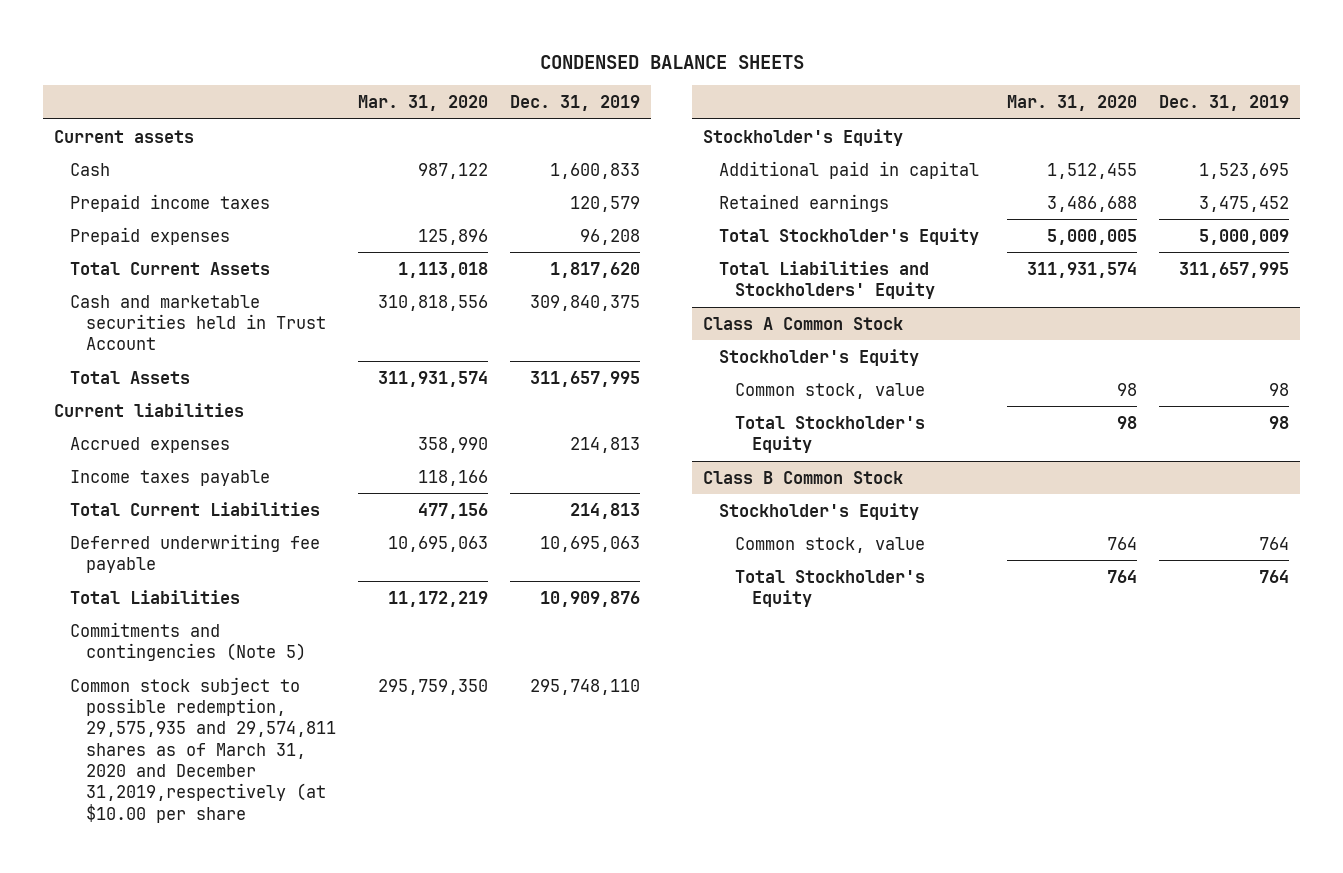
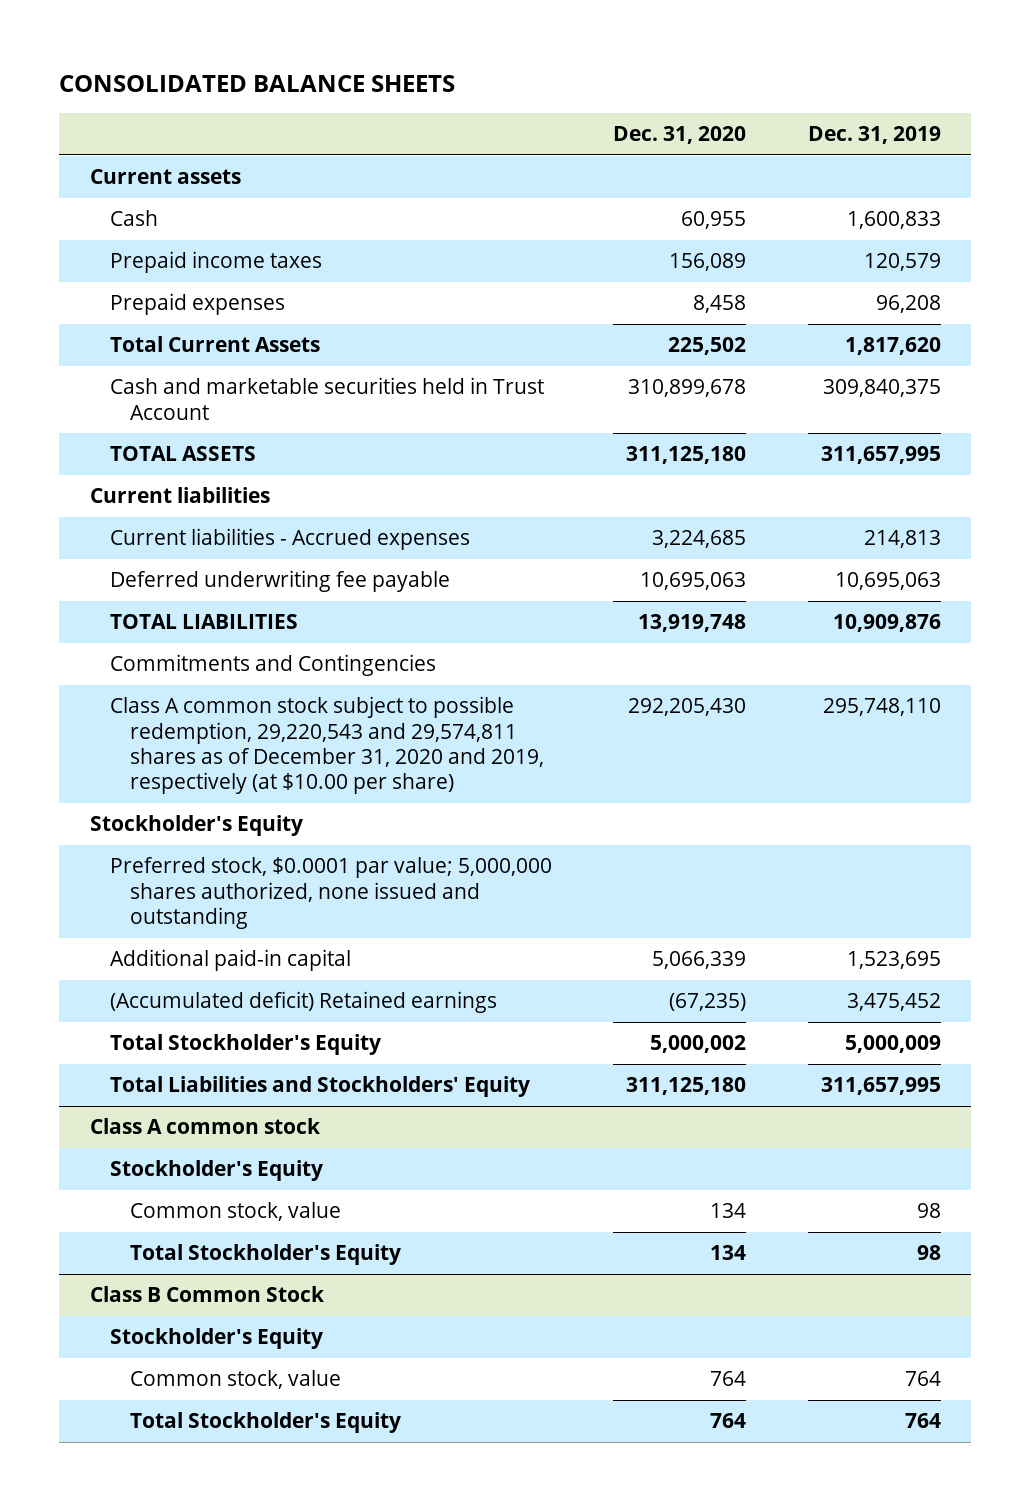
- CONDENSED BALANCE SHEETS
+ CONSOLIDATED BALANCE SHEETS
- | Mar. 31, 2020 | Dec. 31, 2019
+ | Dec. 31, 2020 | Dec. 31, 2019
- Total Assets | 311,931,574 | 311,657,995
+ TOTAL ASSETS | 311,125,180 | 311,657,995
- Accrued expenses | 358,990 | 214,813
- Income taxes payable | 118,166 |
- Total Current Liabilities | 477,156 | 214,813
+ Current liabilities - Accrued expenses | 3,224,685 | 214,813
- Total Liabilities | 11,172,219 | 10,909,876
- Commitments and contingencies (Note 5)
- Common stock subject to possible redemption, 29,575,935 and 29,574,811 shares as of March 31, 2020 and December 31,2019,respectively (at $10.00 per share | 295,759,350 | 295,748,110
+ TOTAL LIABILITIES | 13,919,748 | 10,909,876
+ Commitments and Contingencies
+ Class A common stock subject to possible redemption, 29,220,543 and 29,574,811 shares as of December 31, 2020 and 2019, respectively (at $10.00 per share) | 292,205,430 | 295,748,110
- Additional paid in capital | 1,512,455 | 1,523,695
- Retained earnings | 3,486,688 | 3,475,452
+ Preferred stock, $0.0001 par value; 5,000,000 shares authorized, none issued and outstanding
+ Additional paid-in capital | 5,066,339 | 1,523,695
+ (Accumulated deficit) Retained earnings | (67,235) | 3,475,452
- Class A Common Stock
+ Class A common stock

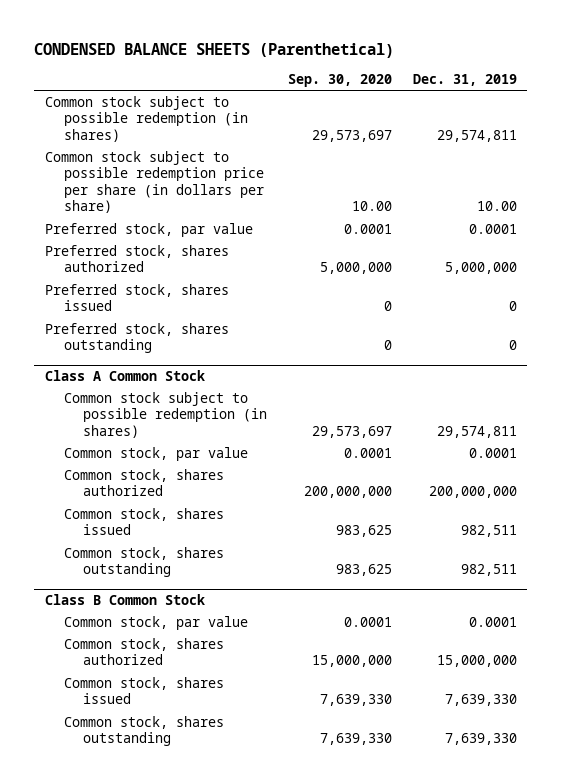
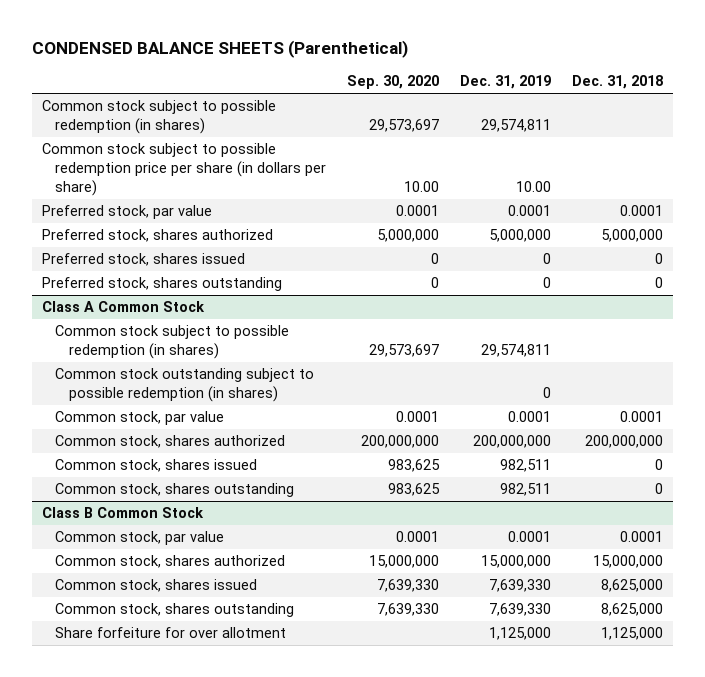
- | Sep. 30, 2020 | Dec. 31, 2019
+ | Sep. 30, 2020 | Dec. 31, 2019 | Dec. 31, 2018
@ Class A Common Stock
+ Common stock outstanding subject to possible redemption (in shares) | | 0 |
@ Class B Common Stock
+ Share forfeiture for over allotment | | 1,125,000 | 1,125,000

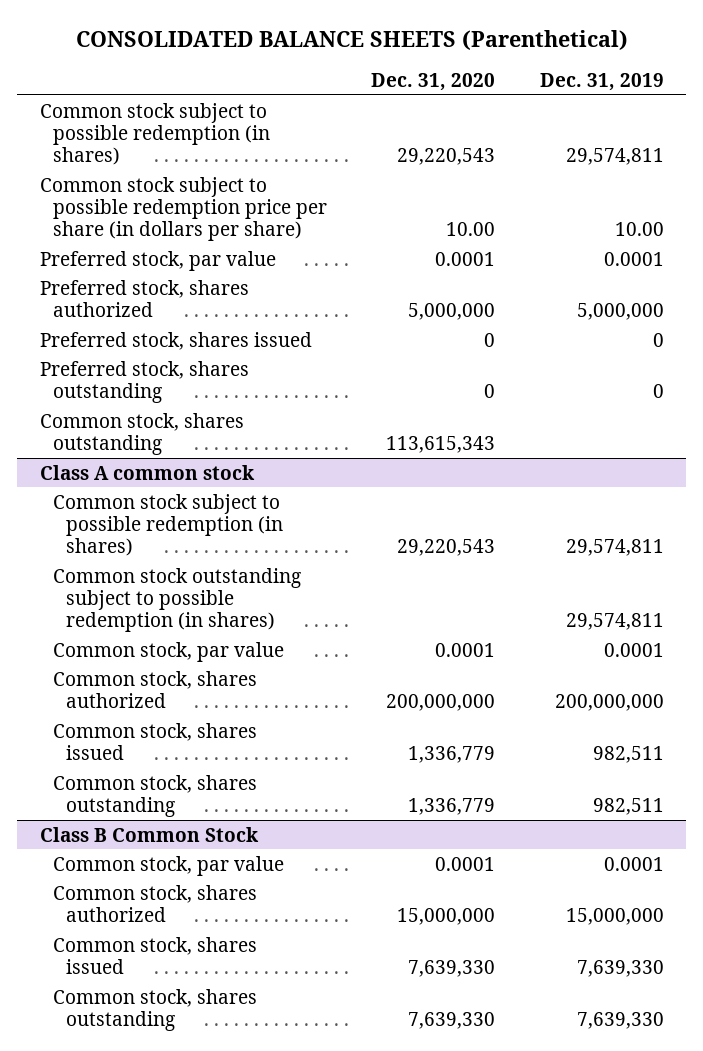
- CONDENSED BALANCE SHEETS (Parenthetical)
+ CONSOLIDATED BALANCE SHEETS (Parenthetical)
- | Sep. 30, 2020 | Dec. 31, 2019 | Dec. 31, 2018
+ | Dec. 31, 2020 | Dec. 31, 2019
- Class A Common Stock
+ Common stock, shares outstanding | 113,615,343 |
+ Class A common stock
- Common stock outstanding subject to possible redemption (in shares) | | 0 |
+ Common stock outstanding subject to possible redemption (in shares) | | 29,574,811
@ Class B Common Stock
- Share forfeiture for over allotment | | 1,125,000 | 1,125,000

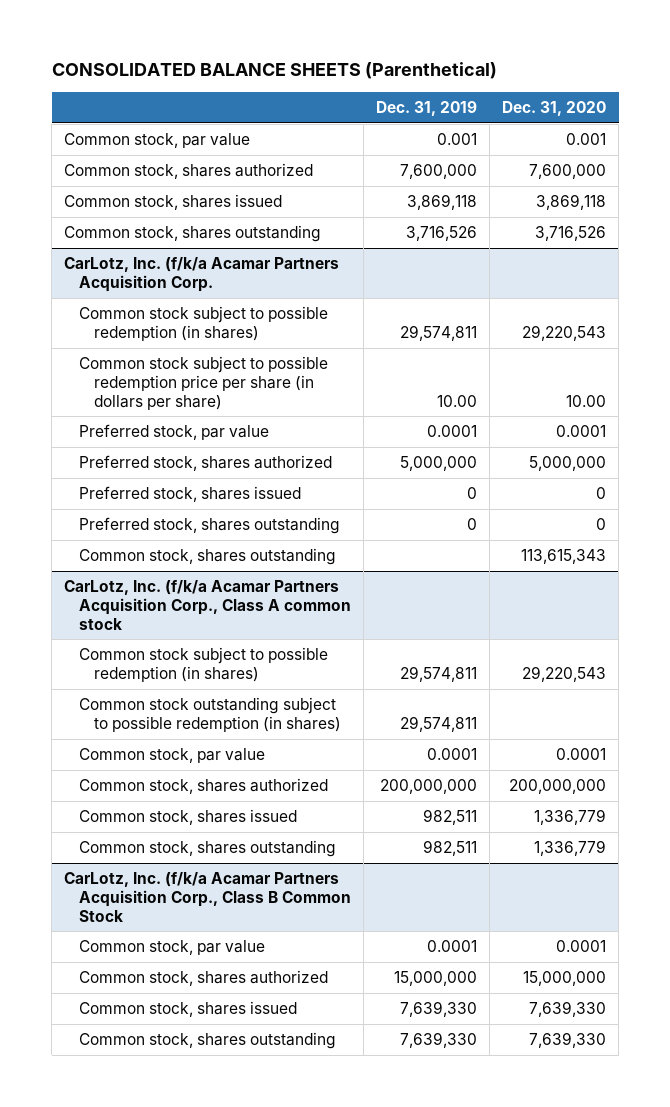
- | Dec. 31, 2020 | Dec. 31, 2019
+ | Dec. 31, 2019 | Dec. 31, 2020
+ Common stock, par value | 0.001 | 0.001
+ Common stock, shares authorized | 7,600,000 | 7,600,000
+ Common stock, shares issued | 3,869,118 | 3,869,118
+ Common stock, shares outstanding | 3,716,526 | 3,716,526
+ CarLotz, Inc. (f/k/a Acamar Partners Acquisition Corp.
- Class A common stock
+ CarLotz, Inc. (f/k/a Acamar Partners Acquisition Corp., Class A common stock
- Class B Common Stock
+ CarLotz, Inc. (f/k/a Acamar Partners Acquisition Corp., Class B Common Stock

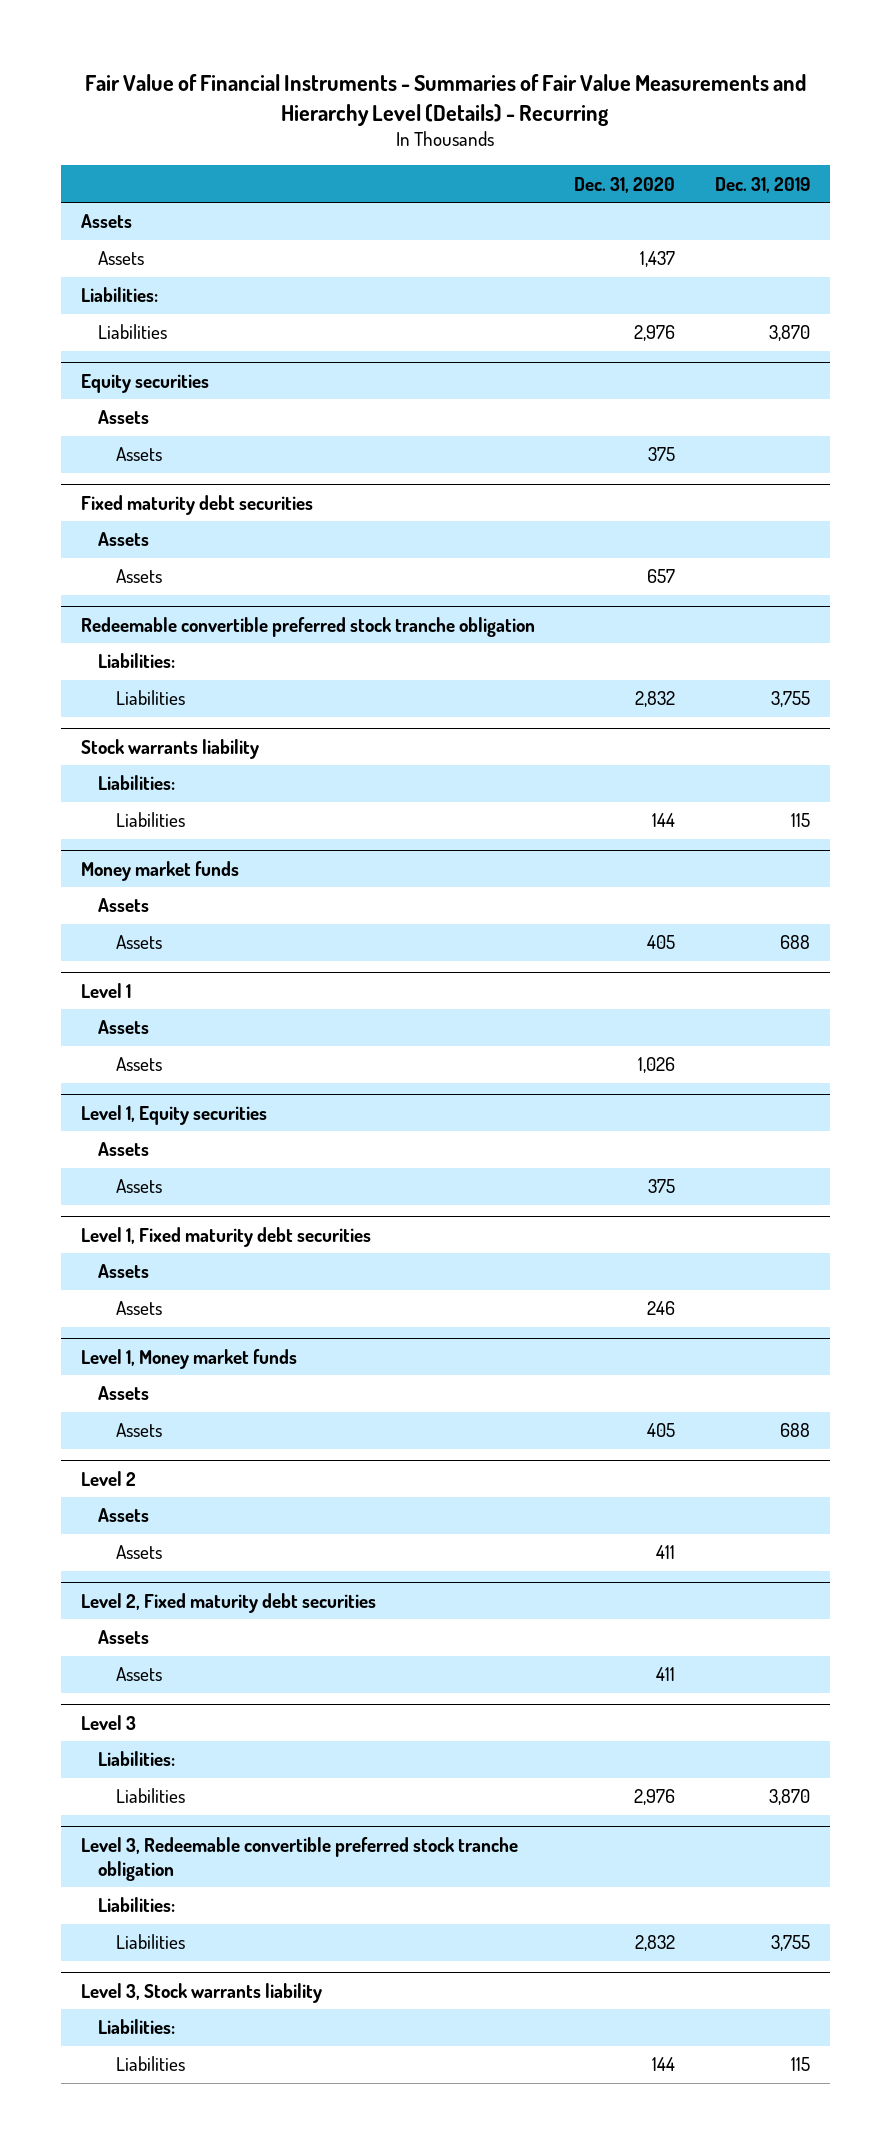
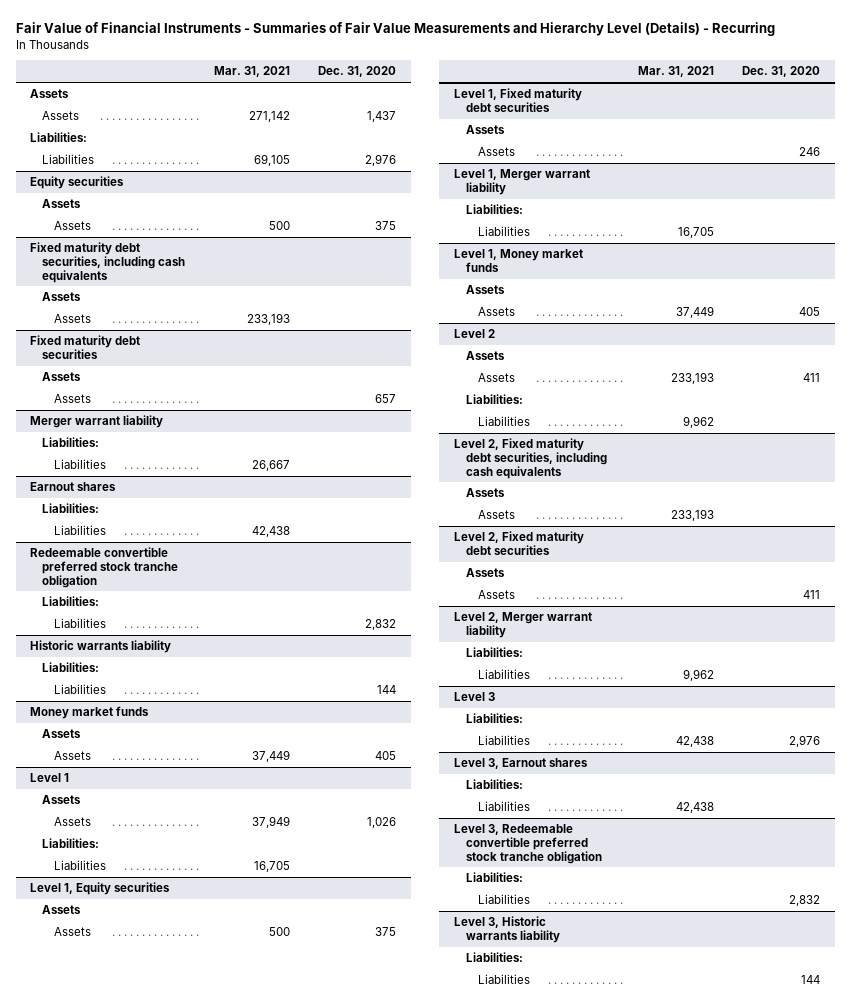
- | Dec. 31, 2020 | Dec. 31, 2019
+ | Mar. 31, 2021 | Dec. 31, 2020
+ Fixed maturity debt securities, including cash equivalents
+ Assets
+ Assets | 233,193 |
+ Merger warrant liability
+ Liabilities:
+ Liabilities | 26,667 |
+ Earnout shares
+ Liabilities:
+ Liabilities | 42,438 |
- Stock warrants liability
+ Historic warrants liability
@ Level 1
+ Liabilities:
+ Liabilities | 16,705 |
+ Level 1, Merger warrant liability
+ Liabilities:
+ Liabilities | 16,705 |
@ Level 2
+ Liabilities:
+ Liabilities | 9,962 |
+ Level 2, Fixed maturity debt securities, including cash equivalents
+ Assets
+ Assets | 233,193 |
+ Level 2, Merger warrant liability
+ Liabilities:
+ Liabilities | 9,962 |
+ Level 3, Earnout shares
+ Liabilities:
+ Liabilities | 42,438 |
- Level 3, Stock warrants liability
+ Level 3, Historic warrants liability

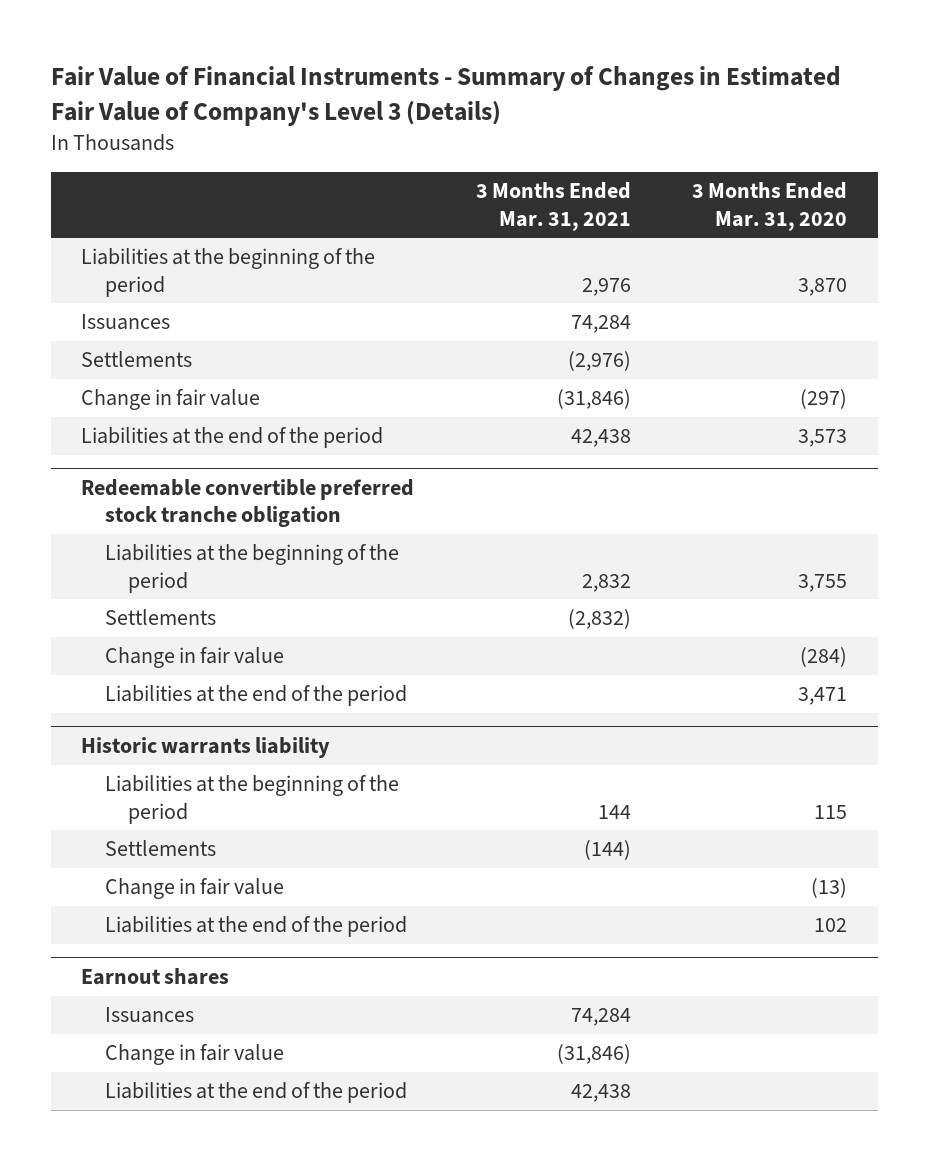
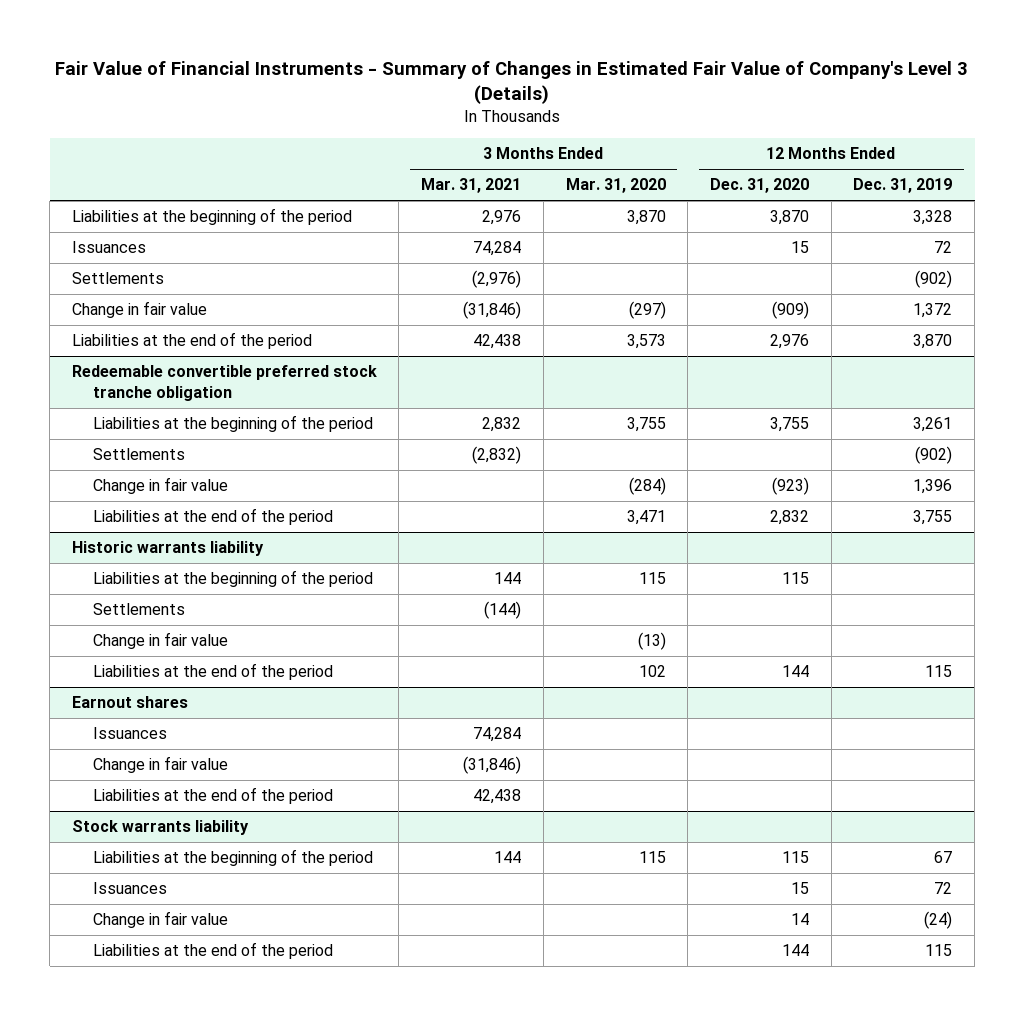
- | 3 Months Ended Mar. 31, 2021 | 3 Months Ended Mar. 31, 2020
+ | 3 Months Ended Mar. 31, 2021 | 3 Months Ended Mar. 31, 2020 | 12 Months Ended Dec. 31, 2020 | 12 Months Ended Dec. 31, 2019
+ Stock warrants liability
+ Liabilities at the beginning of the period | 144 | 115 | 115 | 67
+ Issuances | | | 15 | 72
+ Change in fair value | | | 14 | (24)
+ Liabilities at the end of the period | | | 144 | 115

